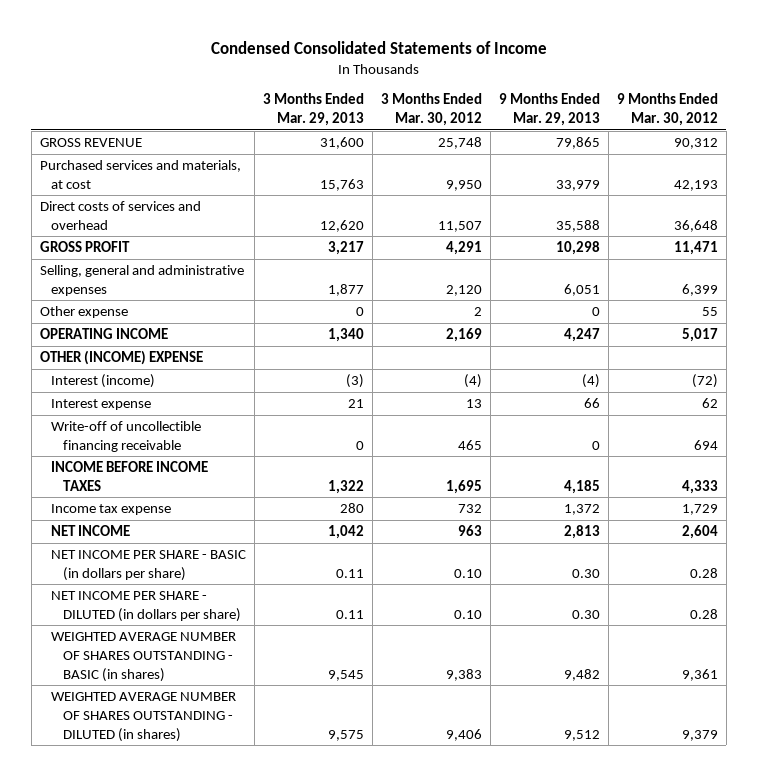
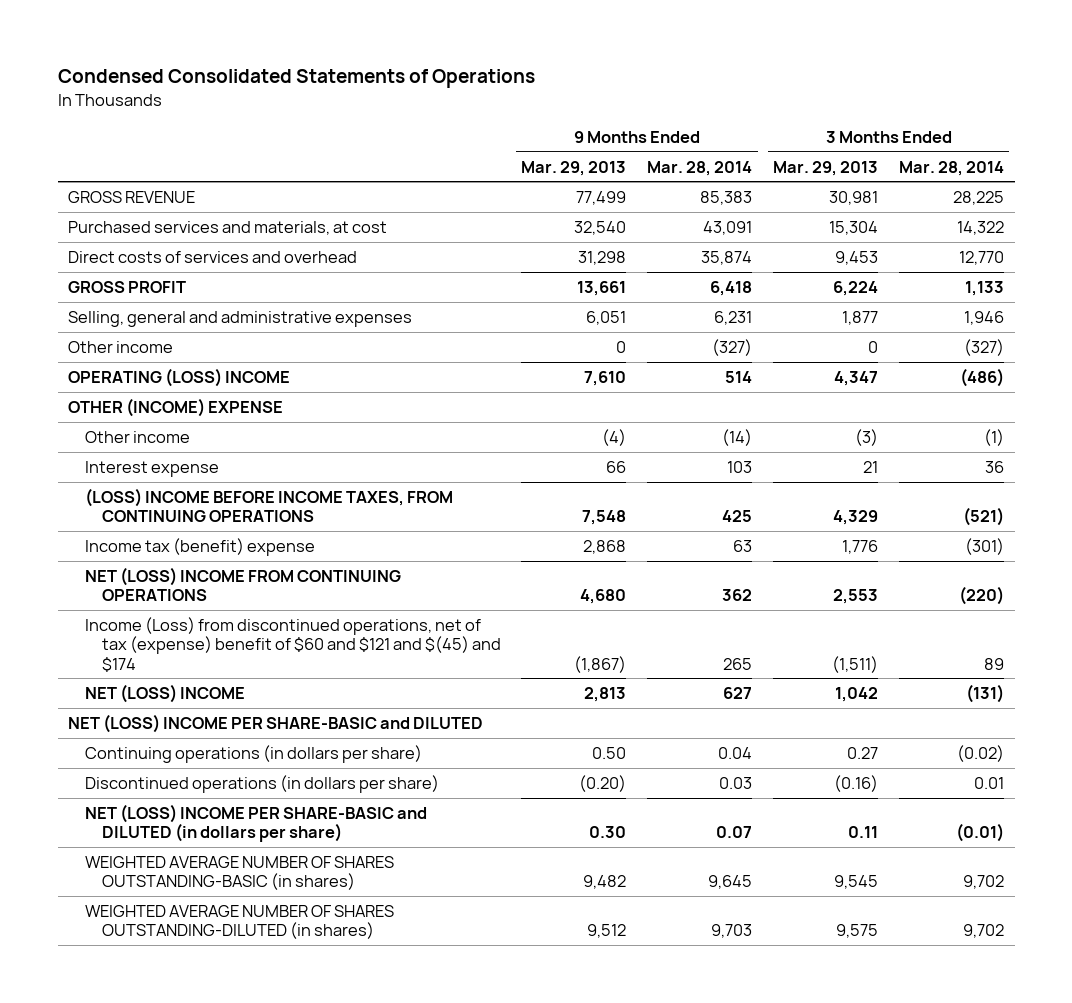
- Condensed Consolidated Statements of Income
+ Condensed Consolidated Statements of Operations
- | 3 Months Ended Mar. 29, 2013 | 3 Months Ended Mar. 30, 2012 | 9 Months Ended Mar. 29, 2013 | 9 Months Ended Mar. 30, 2012
+ | 9 Months Ended Mar. 29, 2013 | 9 Months Ended Mar. 28, 2014 | 3 Months Ended Mar. 29, 2013 | 3 Months Ended Mar. 28, 2014
- GROSS REVENUE | 31,600 | 25,748 | 79,865 | 90,312
- Purchased services and materials, at cost | 15,763 | 9,950 | 33,979 | 42,193
- Direct costs of services and overhead | 12,620 | 11,507 | 35,588 | 36,648
- GROSS PROFIT | 3,217 | 4,291 | 10,298 | 11,471
+ GROSS REVENUE | 77,499 | 85,383 | 30,981 | 28,225
+ Purchased services and materials, at cost | 32,540 | 43,091 | 15,304 | 14,322
+ Direct costs of services and overhead | 31,298 | 35,874 | 9,453 | 12,770
+ GROSS PROFIT | 13,661 | 6,418 | 6,224 | 1,133
- Other expense | 0 | 2 | 0 | 55
- OPERATING INCOME | 1,340 | 2,169 | 4,247 | 5,017
+ Other income | 0 | (327) | 0 | (327)
+ OPERATING (LOSS) INCOME | 7,610 | 514 | 4,347 | (486)
- Interest (income) | (3) | (4) | (4) | (72)
+ Other income | (4) | (14) | (3) | (1)
- Write-off of uncollectible financing receivable | 0 | 465 | 0 | 694
- INCOME BEFORE INCOME TAXES | 1,322 | 1,695 | 4,185 | 4,333
- Income tax expense | 280 | 732 | 1,372 | 1,729
- NET INCOME | 1,042 | 963 | 2,813 | 2,604
- NET INCOME PER SHARE - BASIC (in dollars per share) | 0.11 | 0.10 | 0.30 | 0.28
- NET INCOME PER SHARE - DILUTED (in dollars per share) | 0.11 | 0.10 | 0.30 | 0.28
- WEIGHTED AVERAGE NUMBER OF SHARES OUTSTANDING - BASIC (in shares) | 9,545 | 9,383 | 9,482 | 9,361
- WEIGHTED AVERAGE NUMBER OF SHARES OUTSTANDING - DILUTED (in shares) | 9,575 | 9,406 | 9,512 | 9,379
+ (LOSS) INCOME BEFORE INCOME TAXES, FROM CONTINUING OPERATIONS | 7,548 | 425 | 4,329 | (521)
+ Income tax (benefit) expense | 2,868 | 63 | 1,776 | (301)
+ NET (LOSS) INCOME FROM CONTINUING OPERATIONS | 4,680 | 362 | 2,553 | (220)
+ Income (Loss) from discontinued operations, net of tax (expense) benefit of $60 and $121 and $(45) and $174 | (1,867) | 265 | (1,511) | 89
+ NET (LOSS) INCOME | 2,813 | 627 | 1,042 | (131)
+ NET (LOSS) INCOME PER SHARE-BASIC and DILUTED
+ Continuing operations (in dollars per share) | 0.50 | 0.04 | 0.27 | (0.02)
+ Discontinued operations (in dollars per share) | (0.20) | 0.03 | (0.16) | 0.01
+ NET (LOSS) INCOME PER SHARE-BASIC and DILUTED (in dollars per share) | 0.30 | 0.07 | 0.11 | (0.01)
+ WEIGHTED AVERAGE NUMBER OF SHARES OUTSTANDING-BASIC (in shares) | 9,482 | 9,645 | 9,545 | 9,702
+ WEIGHTED AVERAGE NUMBER OF SHARES OUTSTANDING-DILUTED (in shares) | 9,512 | 9,703 | 9,575 | 9,702

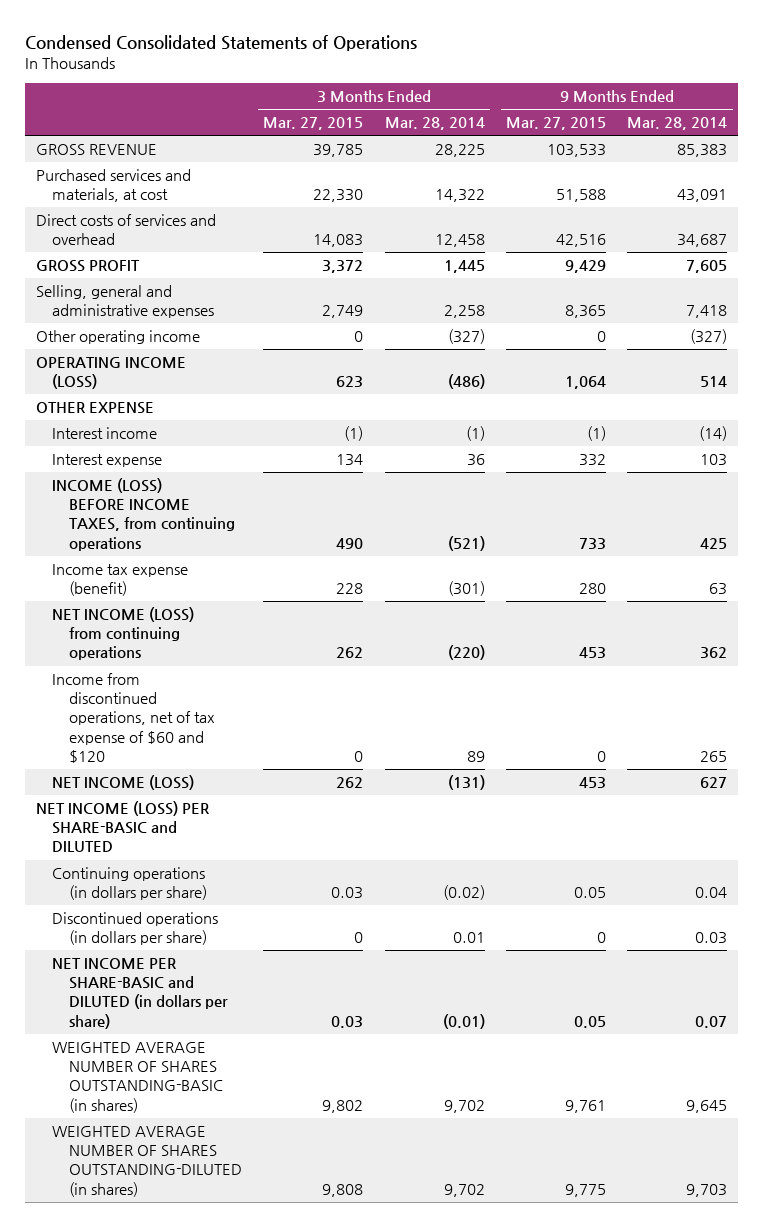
- | 9 Months Ended Mar. 29, 2013 | 9 Months Ended Mar. 28, 2014 | 3 Months Ended Mar. 29, 2013 | 3 Months Ended Mar. 28, 2014
+ | 3 Months Ended Mar. 27, 2015 | 3 Months Ended Mar. 28, 2014 | 9 Months Ended Mar. 27, 2015 | 9 Months Ended Mar. 28, 2014
- Direct costs of services and overhead | 31,298 | 35,874 | 9,453 | 12,770
- GROSS PROFIT | 13,661 | 6,418 | 6,224 | 1,133
- Selling, general and administrative expenses | 6,051 | 6,231 | 1,877 | 1,946
- Other income | 0 | (327) | 0 | (327)
- OPERATING (LOSS) INCOME | 7,610 | 514 | 4,347 | (486)
- OTHER (INCOME) EXPENSE
- Other income | (4) | (14) | (3) | (1)
+ Direct costs of services and overhead | 14,083 | 12,458 | 42,516 | 34,687
+ GROSS PROFIT | 3,372 | 1,445 | 9,429 | 7,605
+ Selling, general and administrative expenses | 2,749 | 2,258 | 8,365 | 7,418
+ Other operating income | 0 | (327) | 0 | (327)
+ OPERATING INCOME (LOSS) | 623 | (486) | 1,064 | 514
+ OTHER EXPENSE
+ Interest income | (1) | (1) | (1) | (14)
- (LOSS) INCOME BEFORE INCOME TAXES, FROM CONTINUING OPERATIONS | 7,548 | 425 | 4,329 | (521)
- Income tax (benefit) expense | 2,868 | 63 | 1,776 | (301)
- NET (LOSS) INCOME FROM CONTINUING OPERATIONS | 4,680 | 362 | 2,553 | (220)
- Income (Loss) from discontinued operations, net of tax (expense) benefit of $60 and $121 and $(45) and $174 | (1,867) | 265 | (1,511) | 89
- NET (LOSS) INCOME | 2,813 | 627 | 1,042 | (131)
- NET (LOSS) INCOME PER SHARE-BASIC and DILUTED
+ INCOME (LOSS) BEFORE INCOME TAXES, from continuing operations | 490 | (521) | 733 | 425
+ Income tax expense (benefit) | 228 | (301) | 280 | 63
+ NET INCOME (LOSS) from continuing operations | 262 | (220) | 453 | 362
+ Income from discontinued operations, net of tax expense of $60 and $120 | 0 | 89 | 0 | 265
+ NET INCOME (LOSS) | 262 | (131) | 453 | 627
+ NET INCOME (LOSS) PER SHARE-BASIC and DILUTED
- NET (LOSS) INCOME PER SHARE-BASIC and DILUTED (in dollars per share) | 0.30 | 0.07 | 0.11 | (0.01)
+ NET INCOME PER SHARE-BASIC and DILUTED (in dollars per share) | 0.03 | (0.01) | 0.05 | 0.07

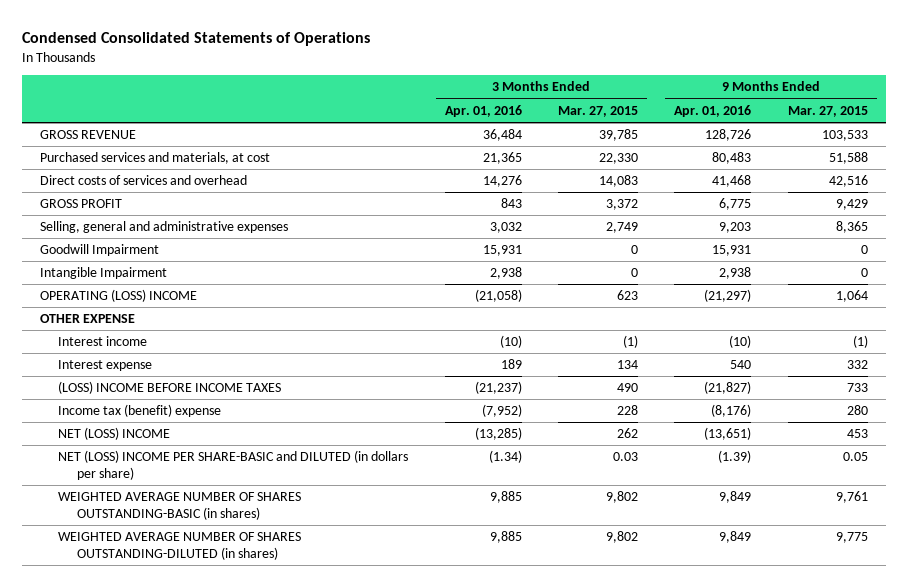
- | 3 Months Ended Mar. 27, 2015 | 3 Months Ended Mar. 28, 2014 | 9 Months Ended Mar. 27, 2015 | 9 Months Ended Mar. 28, 2014
+ | 3 Months Ended Apr. 01, 2016 | 3 Months Ended Mar. 27, 2015 | 9 Months Ended Apr. 01, 2016 | 9 Months Ended Mar. 27, 2015
- Other operating income | 0 | (327) | 0 | (327)
- OPERATING INCOME (LOSS) | 623 | (486) | 1,064 | 514
+ Goodwill Impairment | 15,931 | 0 | 15,931 | 0
+ Intangible Impairment | 2,938 | 0 | 2,938 | 0
+ OPERATING (LOSS) INCOME | (21,058) | 623 | (21,297) | 1,064
- INCOME (LOSS) BEFORE INCOME TAXES, from continuing operations | 490 | (521) | 733 | 425
- Income tax expense (benefit) | 228 | (301) | 280 | 63
- NET INCOME (LOSS) from continuing operations | 262 | (220) | 453 | 362
- Income from discontinued operations, net of tax expense of $60 and $120 | 0 | 89 | 0 | 265
- NET INCOME (LOSS) | 262 | (131) | 453 | 627
- NET INCOME (LOSS) PER SHARE-BASIC and DILUTED
- Continuing operations (in dollars per share) | 0.03 | (0.02) | 0.05 | 0.04
- Discontinued operations (in dollars per share) | 0 | 0.01 | 0 | 0.03
- NET INCOME PER SHARE-BASIC and DILUTED (in dollars per share) | 0.03 | (0.01) | 0.05 | 0.07
+ (LOSS) INCOME BEFORE INCOME TAXES | (21,237) | 490 | (21,827) | 733
+ Income tax (benefit) expense | (7,952) | 228 | (8,176) | 280
+ NET (LOSS) INCOME | (13,285) | 262 | (13,651) | 453
+ NET (LOSS) INCOME PER SHARE-BASIC and DILUTED (in dollars per share) | (1.34) | 0.03 | (1.39) | 0.05
- WEIGHTED AVERAGE NUMBER OF SHARES OUTSTANDING-DILUTED (in shares) | 9,808 | 9,702 | 9,775 | 9,703
+ WEIGHTED AVERAGE NUMBER OF SHARES OUTSTANDING-DILUTED (in shares) | 9,885 | 9,802 | 9,849 | 9,775

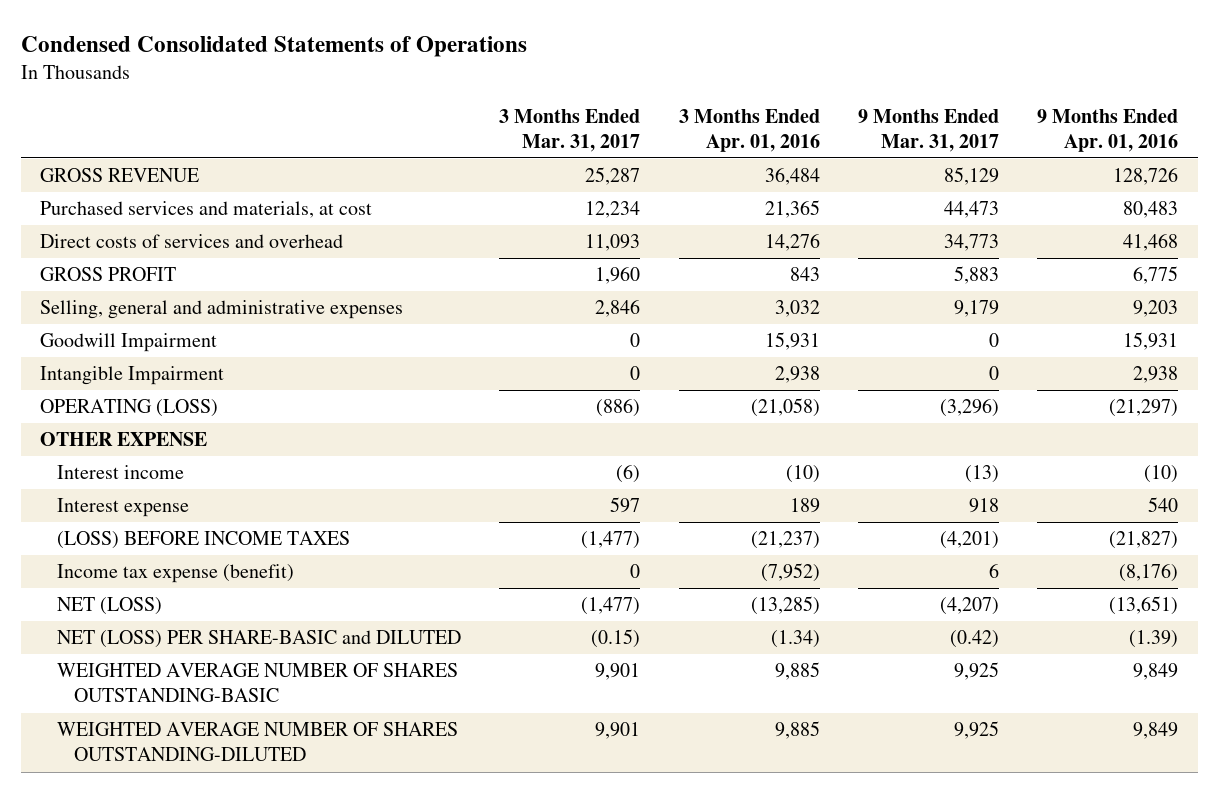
- | 3 Months Ended Apr. 01, 2016 | 3 Months Ended Mar. 27, 2015 | 9 Months Ended Apr. 01, 2016 | 9 Months Ended Mar. 27, 2015
+ | 3 Months Ended Mar. 31, 2017 | 3 Months Ended Apr. 01, 2016 | 9 Months Ended Mar. 31, 2017 | 9 Months Ended Apr. 01, 2016
- OPERATING (LOSS) INCOME | (21,058) | 623 | (21,297) | 1,064
+ OPERATING (LOSS) | (886) | (21,058) | (3,296) | (21,297)
- (LOSS) INCOME BEFORE INCOME TAXES | (21,237) | 490 | (21,827) | 733
- Income tax (benefit) expense | (7,952) | 228 | (8,176) | 280
- NET (LOSS) INCOME | (13,285) | 262 | (13,651) | 453
- NET (LOSS) INCOME PER SHARE-BASIC and DILUTED (in dollars per share) | (1.34) | 0.03 | (1.39) | 0.05
- WEIGHTED AVERAGE NUMBER OF SHARES OUTSTANDING-BASIC (in shares) | 9,885 | 9,802 | 9,849 | 9,761
- WEIGHTED AVERAGE NUMBER OF SHARES OUTSTANDING-DILUTED (in shares) | 9,885 | 9,802 | 9,849 | 9,775
+ (LOSS) BEFORE INCOME TAXES | (1,477) | (21,237) | (4,201) | (21,827)
+ Income tax expense (benefit) | 0 | (7,952) | 6 | (8,176)
+ NET (LOSS) | (1,477) | (13,285) | (4,207) | (13,651)
+ NET (LOSS) PER SHARE-BASIC and DILUTED | (0.15) | (1.34) | (0.42) | (1.39)
+ WEIGHTED AVERAGE NUMBER OF SHARES OUTSTANDING-BASIC | 9,901 | 9,885 | 9,925 | 9,849
+ WEIGHTED AVERAGE NUMBER OF SHARES OUTSTANDING-DILUTED | 9,901 | 9,885 | 9,925 | 9,849

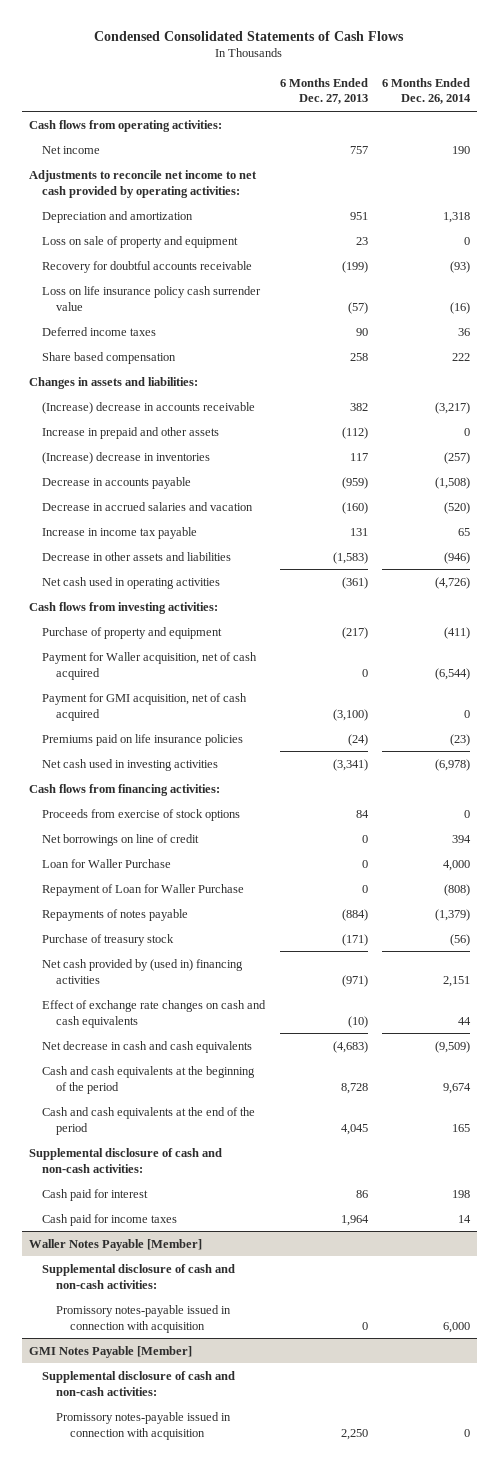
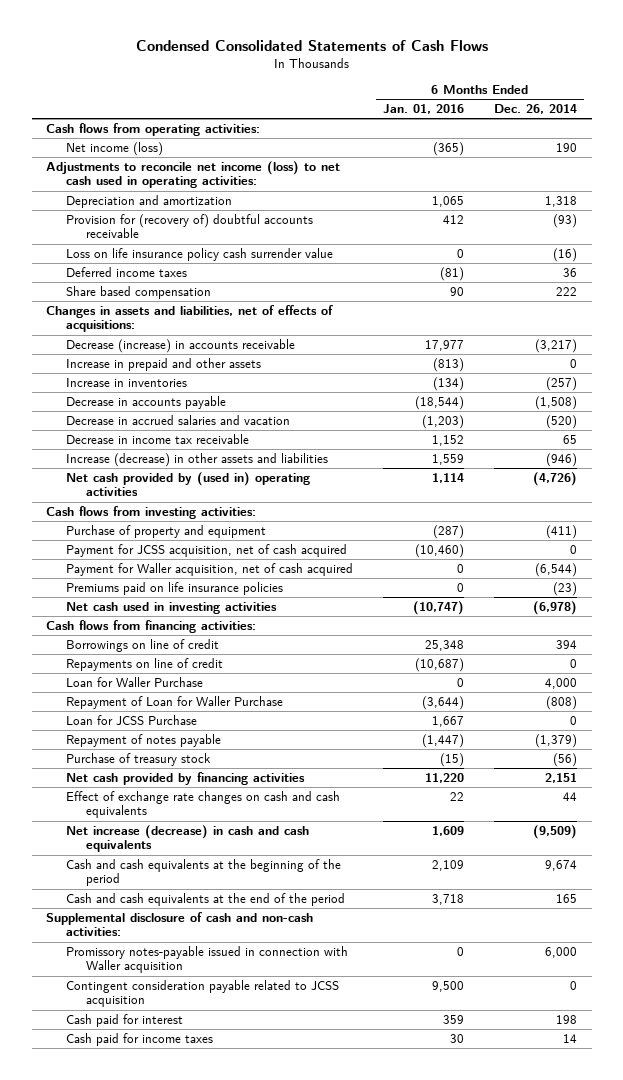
- | 6 Months Ended Dec. 27, 2013 | 6 Months Ended Dec. 26, 2014
+ | 6 Months Ended Jan. 01, 2016 | 6 Months Ended Dec. 26, 2014
- Net income | 757 | 190
- Adjustments to reconcile net income to net cash provided by operating activities:
+ Net income (loss) | (365) | 190
+ Adjustments to reconcile net income (loss) to net cash used in operating activities:
- Loss on sale of property and equipment | 23 | 0
- Recovery for doubtful accounts receivable | (199) | (93)
+ Provision for (recovery of) doubtful accounts receivable | 412 | (93)
- Changes in assets and liabilities:
- (Increase) decrease in accounts receivable | 382 | (3,217)
+ Changes in assets and liabilities, net of effects of acquisitions:
+ Decrease (increase) in accounts receivable | 17,977 | (3,217)
- (Increase) decrease in inventories | 117 | (257)
+ Increase in inventories | (134) | (257)
- Increase in income tax payable | 131 | 65
- Decrease in other assets and liabilities | (1,583) | (946)
- Net cash used in operating activities | (361) | (4,726)
+ Decrease in income tax receivable | 1,152 | 65
+ Increase (decrease) in other assets and liabilities | 1,559 | (946)
+ Net cash provided by (used in) operating activities | 1,114 | (4,726)
+ Payment for JCSS acquisition, net of cash acquired | (10,460) | 0
- Payment for GMI acquisition, net of cash acquired | (3,100) | 0
- Proceeds from exercise of stock options | 84 | 0
- Net borrowings on line of credit | 0 | 394
+ Borrowings on line of credit | 25,348 | 394
+ Repayments on line of credit | (10,687) | 0
- Repayments of notes payable | (884) | (1,379)
+ Loan for JCSS Purchase | 1,667 | 0
+ Repayment of notes payable | (1,447) | (1,379)
- Net cash provided by (used in) financing activities | (971) | 2,151
+ Net cash provided by financing activities | 11,220 | 2,151
- Net decrease in cash and cash equivalents | (4,683) | (9,509)
+ Net increase (decrease) in cash and cash equivalents | 1,609 | (9,509)
+ Promissory notes-payable issued in connection with Waller acquisition | 0 | 6,000
+ Contingent consideration payable related to JCSS acquisition | 9,500 | 0
- Waller Notes Payable [Member]
- Supplemental disclosure of cash and non-cash activities:
- Promissory notes-payable issued in connection with acquisition | 0 | 6,000
- GMI Notes Payable [Member]
- Supplemental disclosure of cash and non-cash activities:
- Promissory notes-payable issued in connection with acquisition | 2,250 | 0

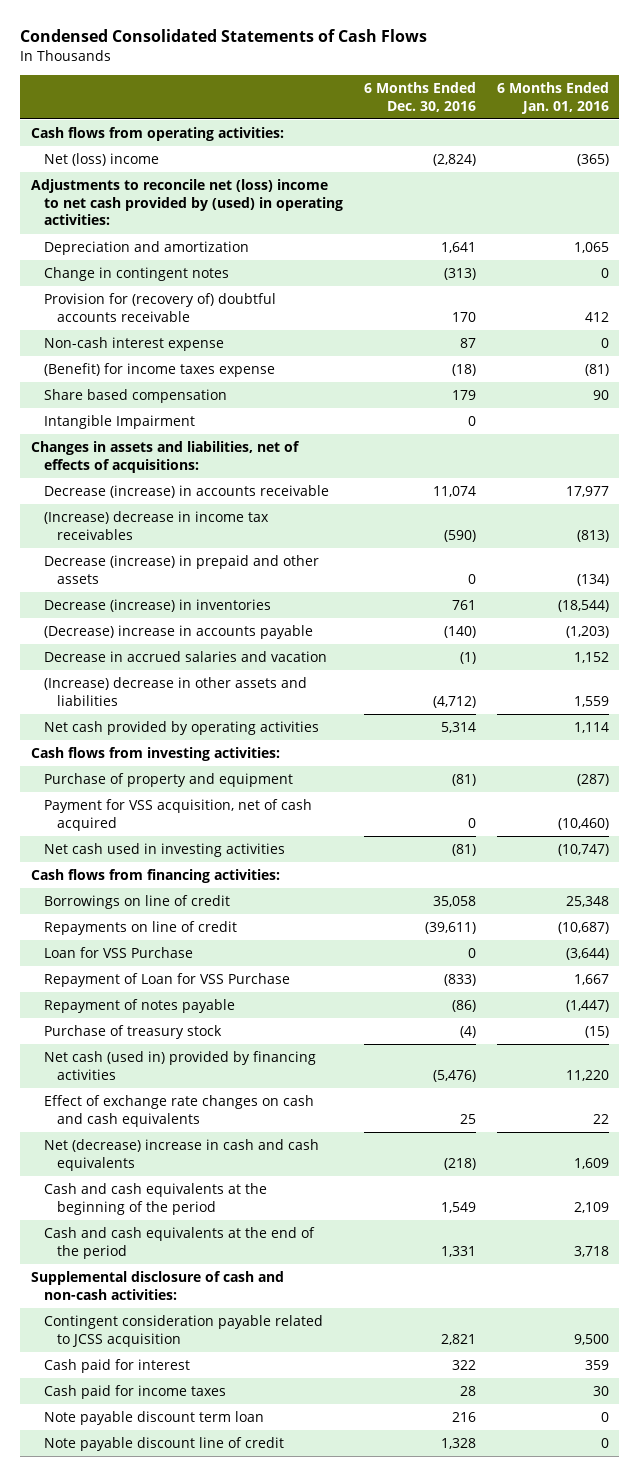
- | 6 Months Ended Jan. 01, 2016 | 6 Months Ended Dec. 26, 2014
+ | 6 Months Ended Dec. 30, 2016 | 6 Months Ended Jan. 01, 2016
- Net income (loss) | (365) | 190
- Adjustments to reconcile net income (loss) to net cash used in operating activities:
+ Net (loss) income | (2,824) | (365)
+ Adjustments to reconcile net (loss) income to net cash provided by (used) in operating activities:
+ Change in contingent notes | (313) | 0
- Loss on life insurance policy cash surrender value | 0 | (16)
- Deferred income taxes | (81) | 36
+ Non-cash interest expense | 87 | 0
+ (Benefit) for income taxes expense | (18) | (81)
+ Intangible Impairment | 0 |
- Increase in prepaid and other assets | (813) | 0
- Increase in inventories | (134) | (257)
- Decrease in accounts payable | (18,544) | (1,508)
- Decrease in accrued salaries and vacation | (1,203) | (520)
- Decrease in income tax receivable | 1,152 | 65
- Increase (decrease) in other assets and liabilities | 1,559 | (946)
- Net cash provided by (used in) operating activities | 1,114 | (4,726)
+ (Increase) decrease in income tax receivables | (590) | (813)
+ Decrease (increase) in prepaid and other assets | 0 | (134)
+ Decrease (increase) in inventories | 761 | (18,544)
+ (Decrease) increase in accounts payable | (140) | (1,203)
+ Decrease in accrued salaries and vacation | (1) | 1,152
+ (Increase) decrease in other assets and liabilities | (4,712) | 1,559
+ Net cash provided by operating activities | 5,314 | 1,114
- Payment for JCSS acquisition, net of cash acquired | (10,460) | 0
- Payment for Waller acquisition, net of cash acquired | 0 | (6,544)
- Premiums paid on life insurance policies | 0 | (23)
+ Payment for VSS acquisition, net of cash acquired | 0 | (10,460)
- Loan for Waller Purchase | 0 | 4,000
- Repayment of Loan for Waller Purchase | (3,644) | (808)
- Loan for JCSS Purchase | 1,667 | 0
+ Loan for VSS Purchase | 0 | (3,644)
+ Repayment of Loan for VSS Purchase | (833) | 1,667
- Net cash provided by financing activities | 11,220 | 2,151
+ Net cash (used in) provided by financing activities | (5,476) | 11,220
- Net increase (decrease) in cash and cash equivalents | 1,609 | (9,509)
+ Net (decrease) increase in cash and cash equivalents | (218) | 1,609
- Promissory notes-payable issued in connection with Waller acquisition | 0 | 6,000
+ Note payable discount term loan | 216 | 0
+ Note payable discount line of credit | 1,328 | 0

